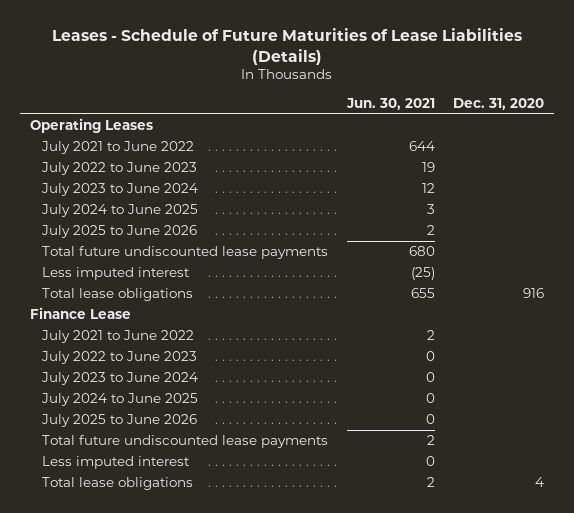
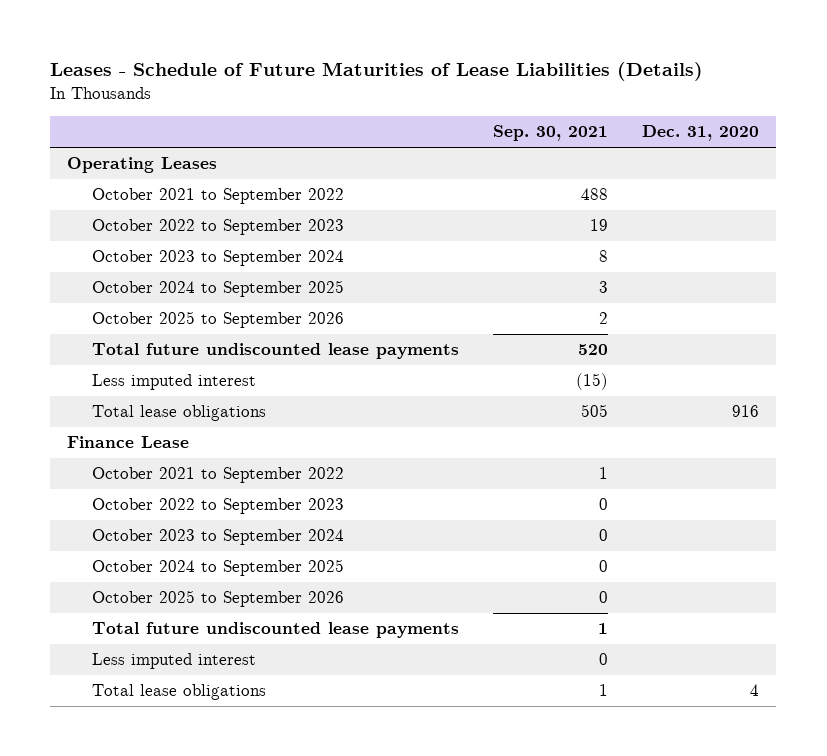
- | Jun. 30, 2021 | Dec. 31, 2020
+ | Sep. 30, 2021 | Dec. 31, 2020
- July 2021 to June 2022 | 644 |
- July 2022 to June 2023 | 19 |
- July 2023 to June 2024 | 12 |
- July 2024 to June 2025 | 3 |
- July 2025 to June 2026 | 2 |
+ October 2021 to September 2022 | 488 |
+ October 2022 to September 2023 | 19 |
+ October 2023 to September 2024 | 8 |
+ October 2024 to September 2025 | 3 |
+ October 2025 to September 2026 | 2 |
- July 2021 to June 2022 | 2 |
- July 2022 to June 2023 | 0 |
- July 2023 to June 2024 | 0 |
- July 2024 to June 2025 | 0 |
- July 2025 to June 2026 | 0 |
+ October 2021 to September 2022 | 1 |
+ October 2022 to September 2023 | 0 |
+ October 2023 to September 2024 | 0 |
+ October 2024 to September 2025 | 0 |
+ October 2025 to September 2026 | 0 |

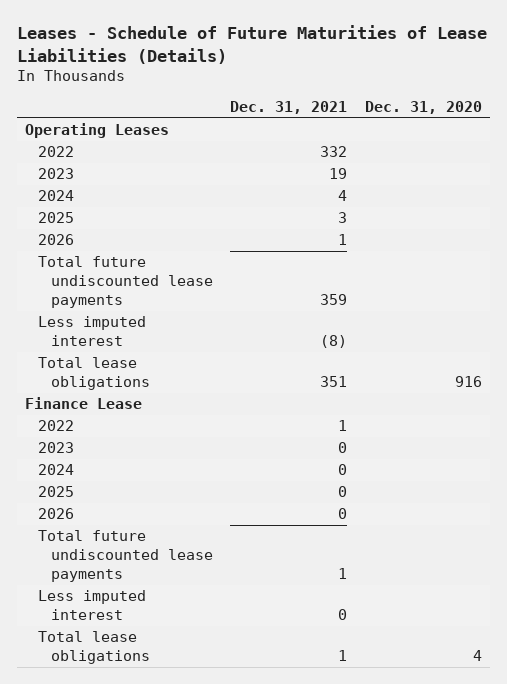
- | Sep. 30, 2021 | Dec. 31, 2020
+ | Dec. 31, 2021 | Dec. 31, 2020
- October 2021 to September 2022 | 488 |
- October 2022 to September 2023 | 19 |
- October 2023 to September 2024 | 8 |
- October 2024 to September 2025 | 3 |
- October 2025 to September 2026 | 2 |
+ 2022 | 332 |
+ 2023 | 19 |
+ 2024 | 4 |
+ 2025 | 3 |
+ 2026 | 1 |
- October 2021 to September 2022 | 1 |
- October 2022 to September 2023 | 0 |
- October 2023 to September 2024 | 0 |
- October 2024 to September 2025 | 0 |
- October 2025 to September 2026 | 0 |
+ 2022 | 1 |
+ 2023 | 0 |
+ 2024 | 0 |
+ 2025 | 0 |
+ 2026 | 0 |

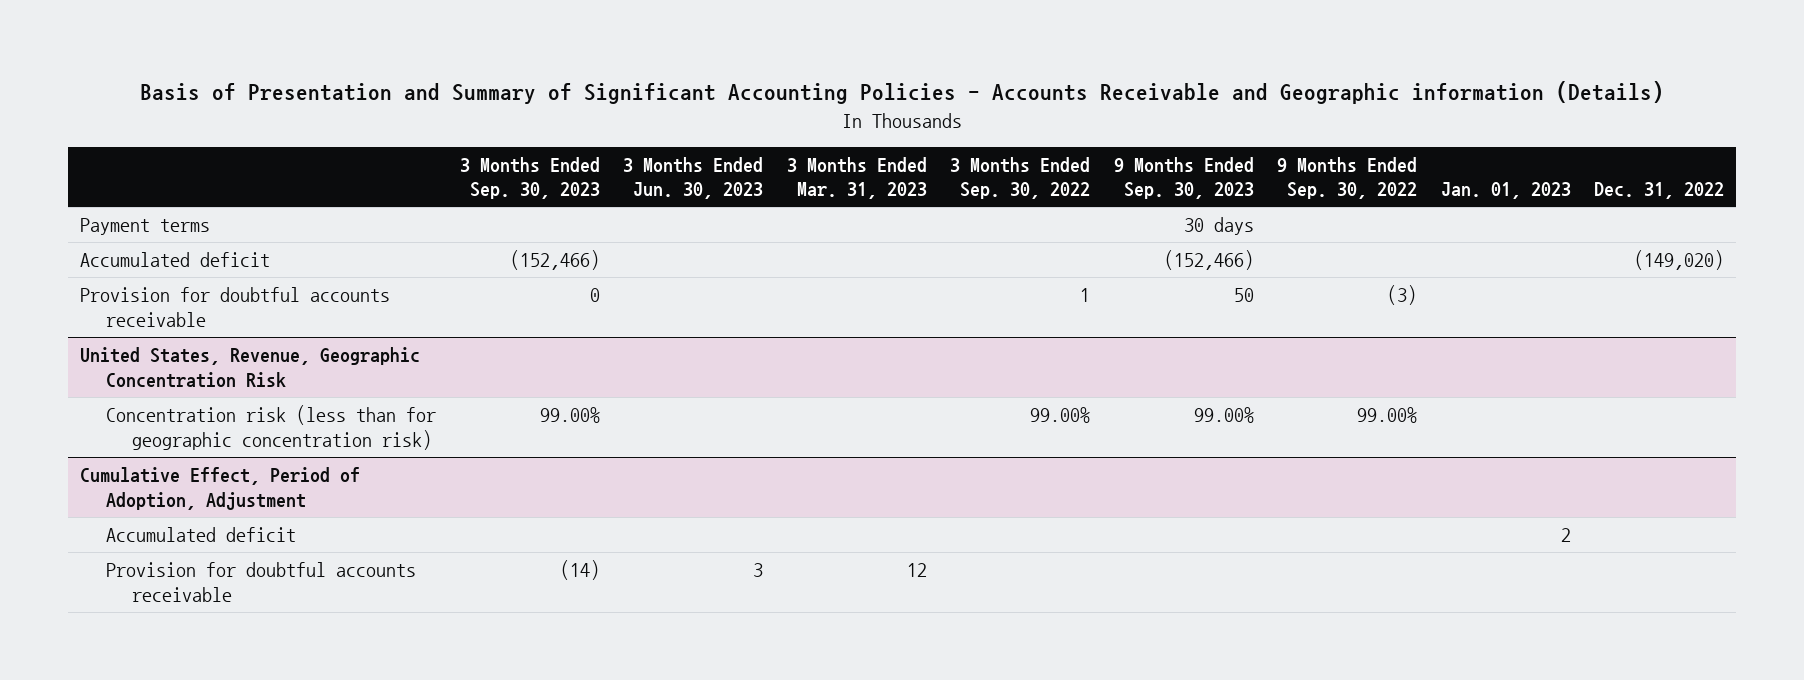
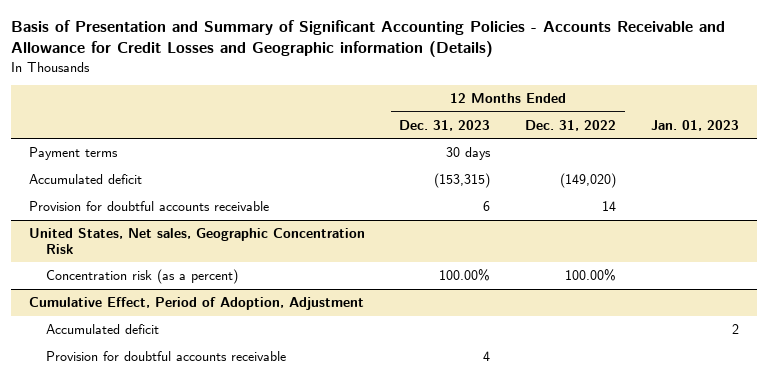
- Basis of Presentation and Summary of Significant Accounting Policies - Accounts Receivable and Geographic information (Details)
+ Basis of Presentation and Summary of Significant Accounting Policies - Accounts Receivable and Allowance for Credit Losses and Geographic information (Details)
- | 3 Months Ended Sep. 30, 2023 | 3 Months Ended Jun. 30, 2023 | 3 Months Ended Mar. 31, 2023 | 3 Months Ended Sep. 30, 2022 | 9 Months Ended Sep. 30, 2023 | 9 Months Ended Sep. 30, 2022 | Jan. 01, 2023 | Dec. 31, 2022
+ | 12 Months Ended Dec. 31, 2023 | 12 Months Ended Dec. 31, 2022 | Jan. 01, 2023
- United States, Revenue, Geographic Concentration Risk
- Concentration risk (less than for geographic concentration risk) | 99.00% | | | 99.00% | 99.00% | 99.00% | |
+ United States, Net sales, Geographic Concentration Risk
+ Concentration risk (as a percent) | 100.00% | 100.00% |

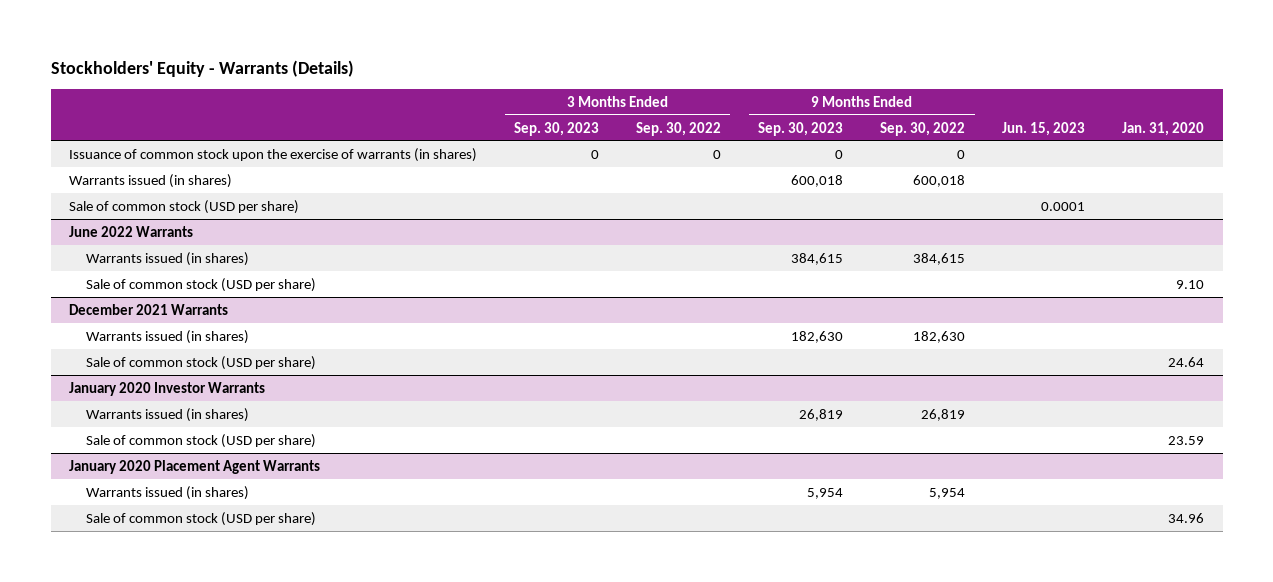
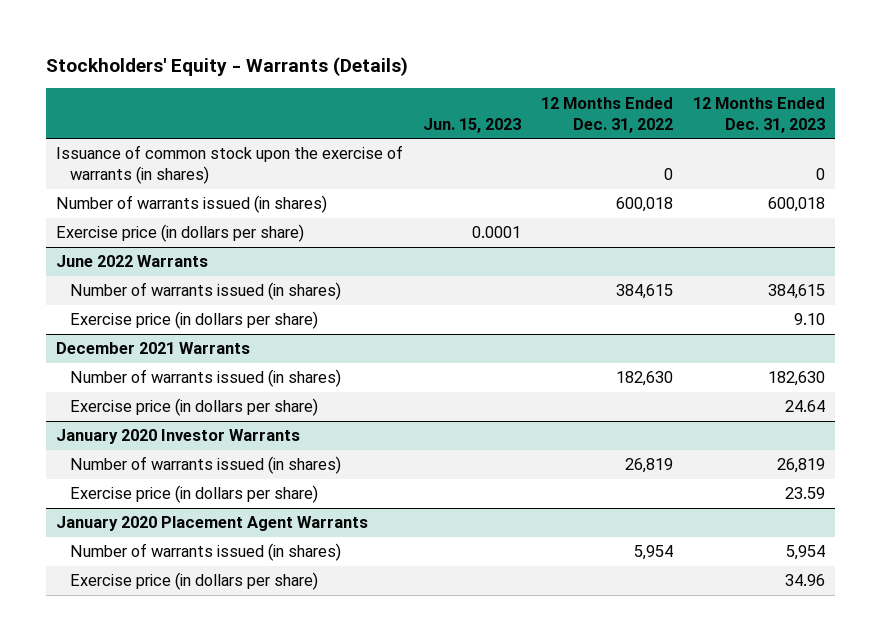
- | 3 Months Ended Sep. 30, 2023 | 3 Months Ended Sep. 30, 2022 | 9 Months Ended Sep. 30, 2023 | 9 Months Ended Sep. 30, 2022 | Jun. 15, 2023 | Jan. 31, 2020
+ | Jun. 15, 2023 | 12 Months Ended Dec. 31, 2022 | 12 Months Ended Dec. 31, 2023
- Warrants issued (in shares) | | | 600,018 | 600,018 | |
- Sale of common stock (USD per share) | | | | | 0.0001 |
+ Number of warrants issued (in shares) | | 600,018 | 600,018
+ Exercise price (in dollars per share) | 0.0001 | |
@ June 2022 Warrants
- Warrants issued (in shares) | | | 384,615 | 384,615 | |
- Sale of common stock (USD per share) | | | | | | 9.10
+ Number of warrants issued (in shares) | | 384,615 | 384,615
+ Exercise price (in dollars per share) | | | 9.10
@ December 2021 Warrants
- Warrants issued (in shares) | | | 182,630 | 182,630 | |
- Sale of common stock (USD per share) | | | | | | 24.64
+ Number of warrants issued (in shares) | | 182,630 | 182,630
+ Exercise price (in dollars per share) | | | 24.64
@ January 2020 Investor Warrants
- Warrants issued (in shares) | | | 26,819 | 26,819 | |
- Sale of common stock (USD per share) | | | | | | 23.59
+ Number of warrants issued (in shares) | | 26,819 | 26,819
+ Exercise price (in dollars per share) | | | 23.59
@ January 2020 Placement Agent Warrants
- Warrants issued (in shares) | | | 5,954 | 5,954 | |
- Sale of common stock (USD per share) | | | | | | 34.96
+ Number of warrants issued (in shares) | | 5,954 | 5,954
+ Exercise price (in dollars per share) | | | 34.96

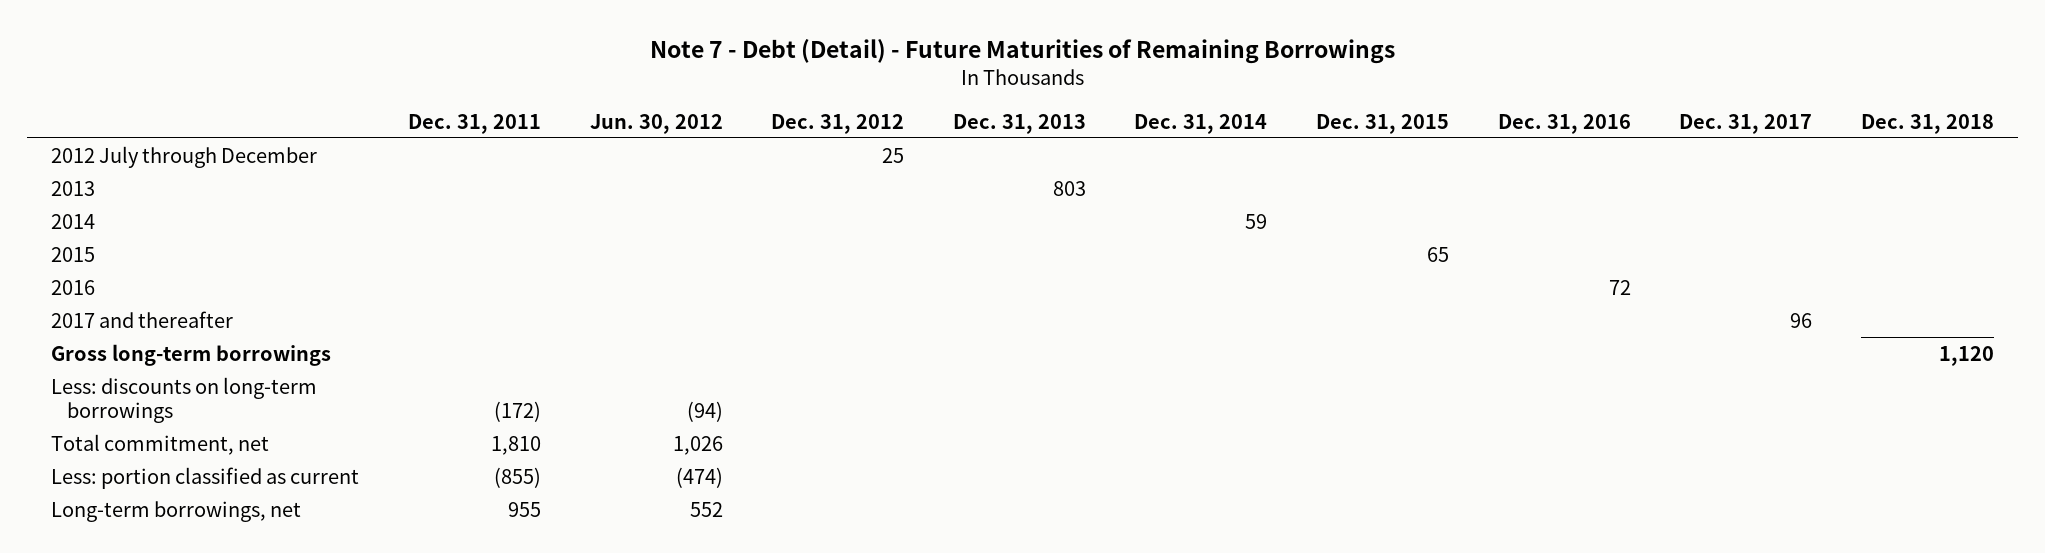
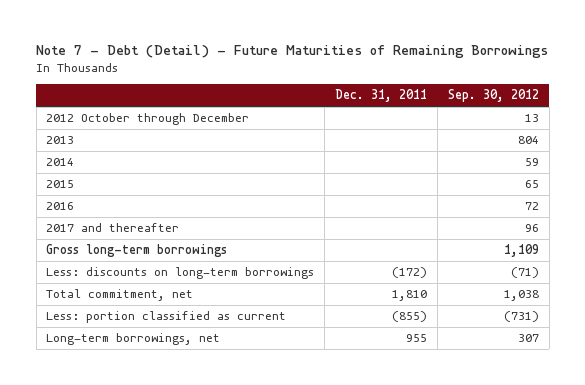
- | Dec. 31, 2011 | Jun. 30, 2012 | Dec. 31, 2012 | Dec. 31, 2013 | Dec. 31, 2014 | Dec. 31, 2015 | Dec. 31, 2016 | Dec. 31, 2017 | Dec. 31, 2018
+ | Dec. 31, 2011 | Sep. 30, 2012
- 2012 July through December | | | 25 | | | | | |
+ 2012 October through December | | 13

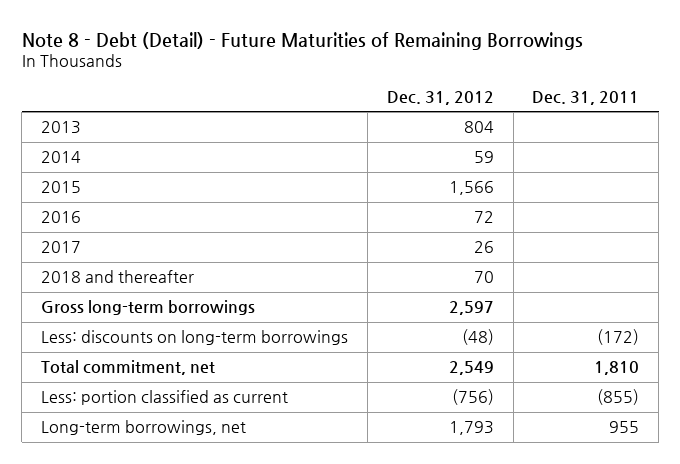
- Note 7 - Debt (Detail) - Future Maturities of Remaining Borrowings
+ Note 8 - Debt (Detail) - Future Maturities of Remaining Borrowings
- | Dec. 31, 2011 | Sep. 30, 2012
+ | Dec. 31, 2012 | Dec. 31, 2011
- 2012 October through December | | 13
- 2017 and thereafter | | 96
+ 2017 | 26 |
+ 2018 and thereafter | 70 |

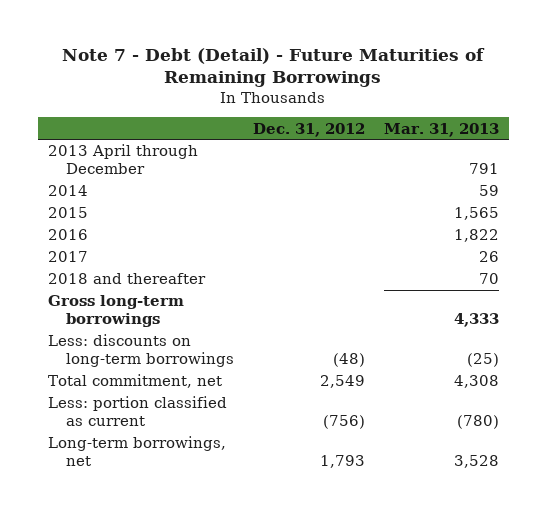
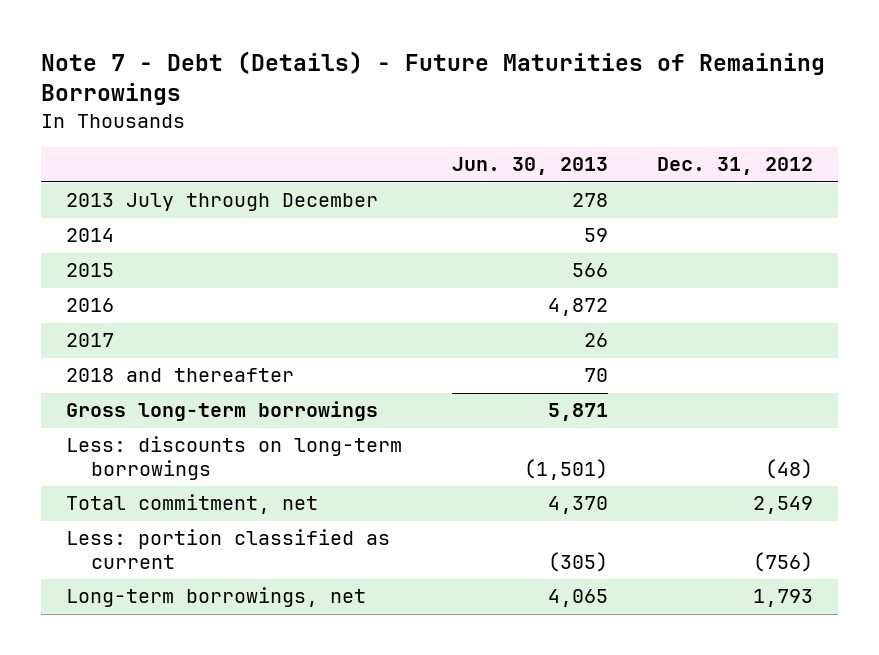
- Note 7 - Debt (Detail) - Future Maturities of Remaining Borrowings
+ Note 7 - Debt (Details) - Future Maturities of Remaining Borrowings
- | Dec. 31, 2012 | Mar. 31, 2013
+ | Jun. 30, 2013 | Dec. 31, 2012
- 2013 April through December | | 791
+ 2013 July through December | 278 |

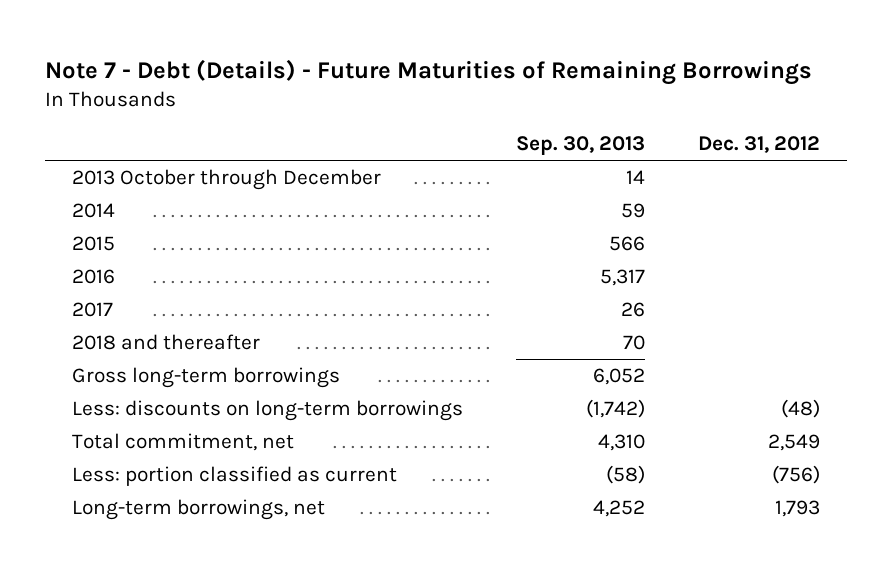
- | Jun. 30, 2013 | Dec. 31, 2012
+ | Sep. 30, 2013 | Dec. 31, 2012
- 2013 July through December | 278 |
+ 2013 October through December | 14 |

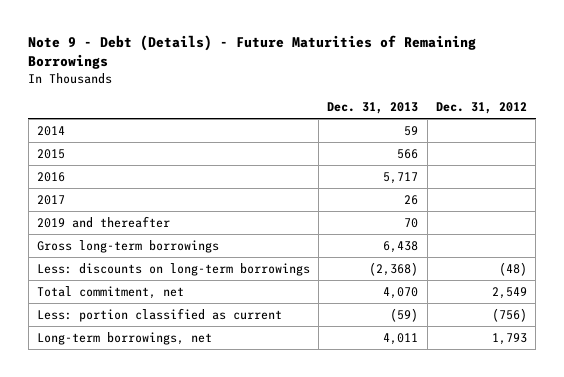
- Note 7 - Debt (Details) - Future Maturities of Remaining Borrowings
+ Note 9 - Debt (Details) - Future Maturities of Remaining Borrowings
- | Sep. 30, 2013 | Dec. 31, 2012
+ | Dec. 31, 2013 | Dec. 31, 2012
- 2013 October through December | 14 |
- 2018 and thereafter | 70 |
+ 2019 and thereafter | 70 |

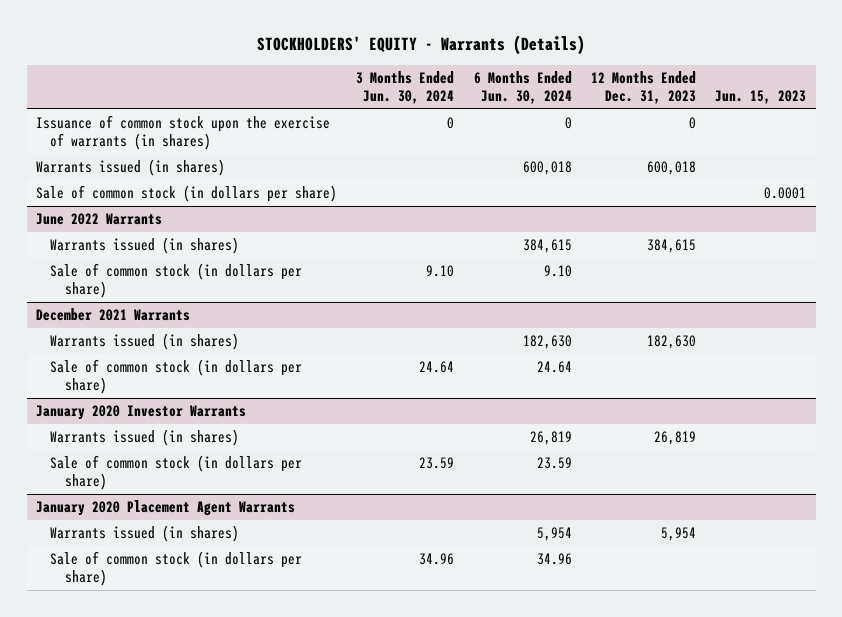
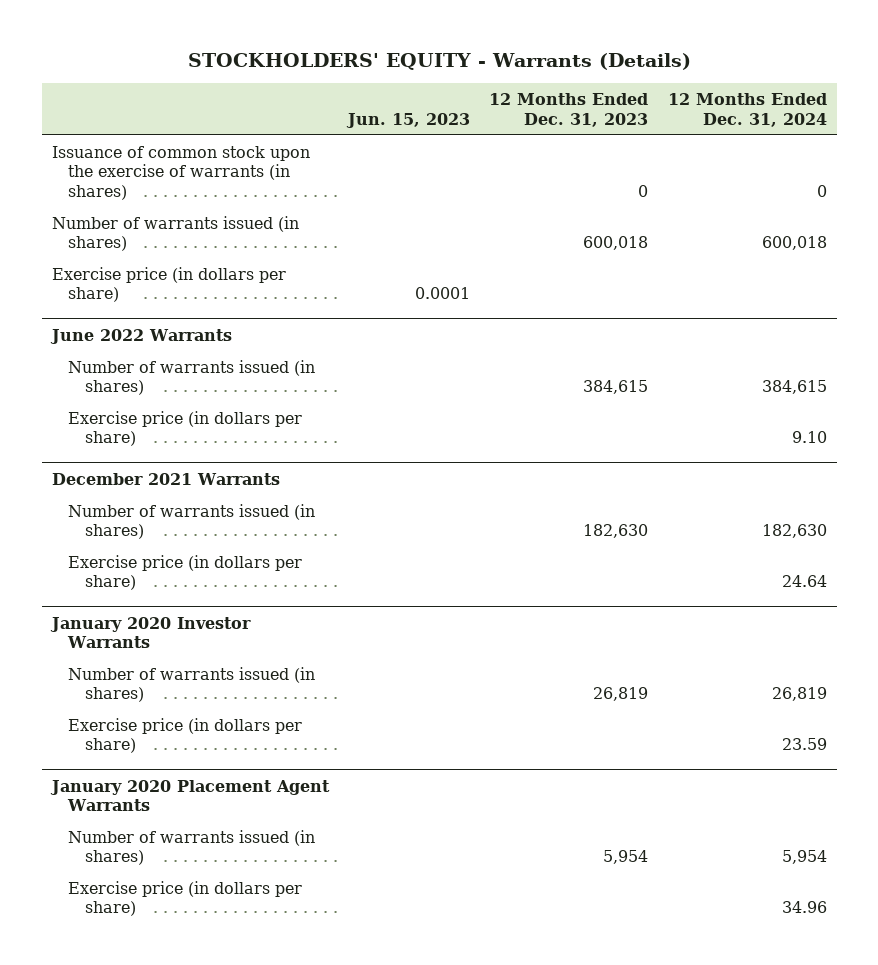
- | 3 Months Ended Jun. 30, 2024 | 6 Months Ended Jun. 30, 2024 | 12 Months Ended Dec. 31, 2023 | Jun. 15, 2023
+ | Jun. 15, 2023 | 12 Months Ended Dec. 31, 2023 | 12 Months Ended Dec. 31, 2024
- Warrants issued (in shares) | | 600,018 | 600,018 |
- Sale of common stock (in dollars per share) | | | | 0.0001
+ Number of warrants issued (in shares) | | 600,018 | 600,018
+ Exercise price (in dollars per share) | 0.0001 | |
@ June 2022 Warrants
- Warrants issued (in shares) | | 384,615 | 384,615 |
- Sale of common stock (in dollars per share) | 9.10 | 9.10 | |
+ Number of warrants issued (in shares) | | 384,615 | 384,615
+ Exercise price (in dollars per share) | | | 9.10
@ December 2021 Warrants
- Warrants issued (in shares) | | 182,630 | 182,630 |
- Sale of common stock (in dollars per share) | 24.64 | 24.64 | |
+ Number of warrants issued (in shares) | | 182,630 | 182,630
+ Exercise price (in dollars per share) | | | 24.64
@ January 2020 Investor Warrants
- Warrants issued (in shares) | | 26,819 | 26,819 |
- Sale of common stock (in dollars per share) | 23.59 | 23.59 | |
+ Number of warrants issued (in shares) | | 26,819 | 26,819
+ Exercise price (in dollars per share) | | | 23.59
@ January 2020 Placement Agent Warrants
- Warrants issued (in shares) | | 5,954 | 5,954 |
- Sale of common stock (in dollars per share) | 34.96 | 34.96 | |
+ Number of warrants issued (in shares) | | 5,954 | 5,954
+ Exercise price (in dollars per share) | | | 34.96

